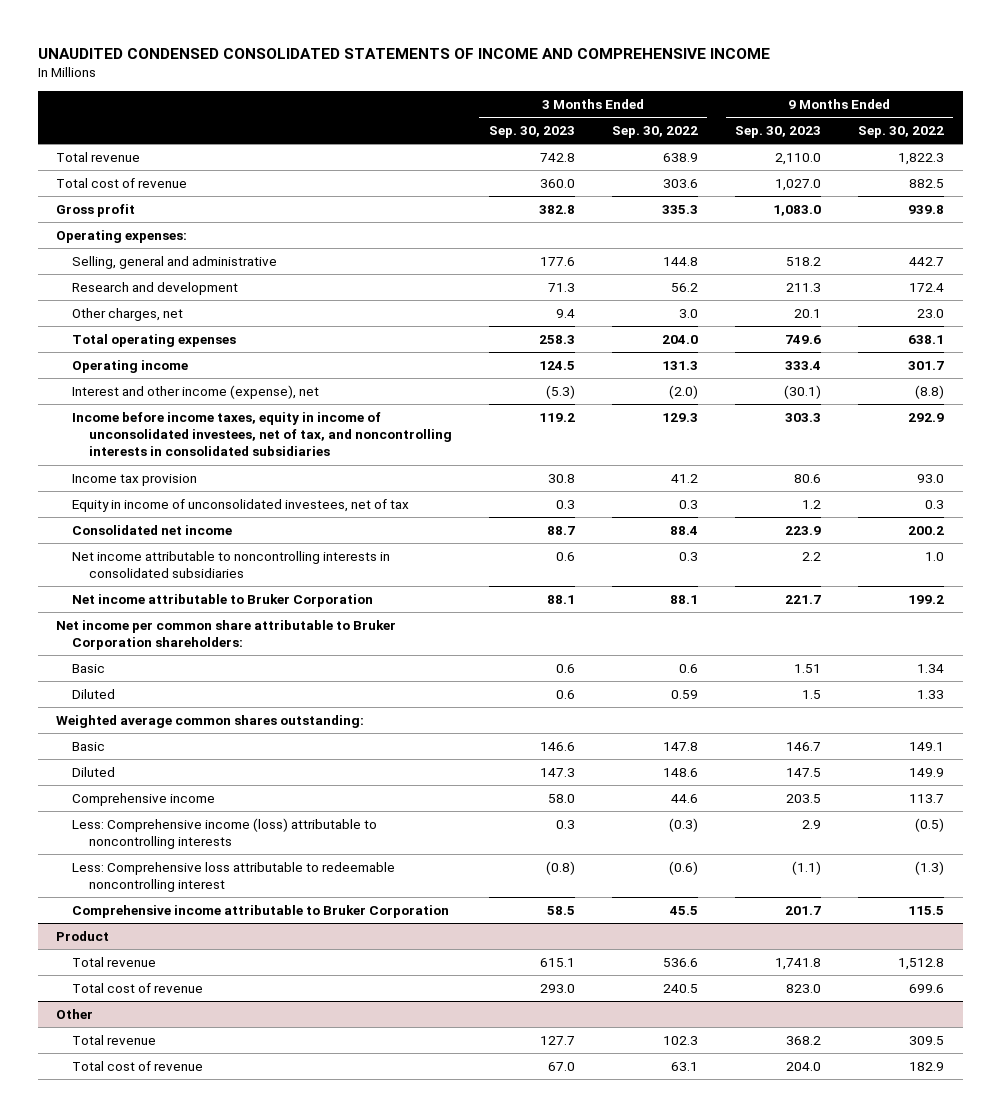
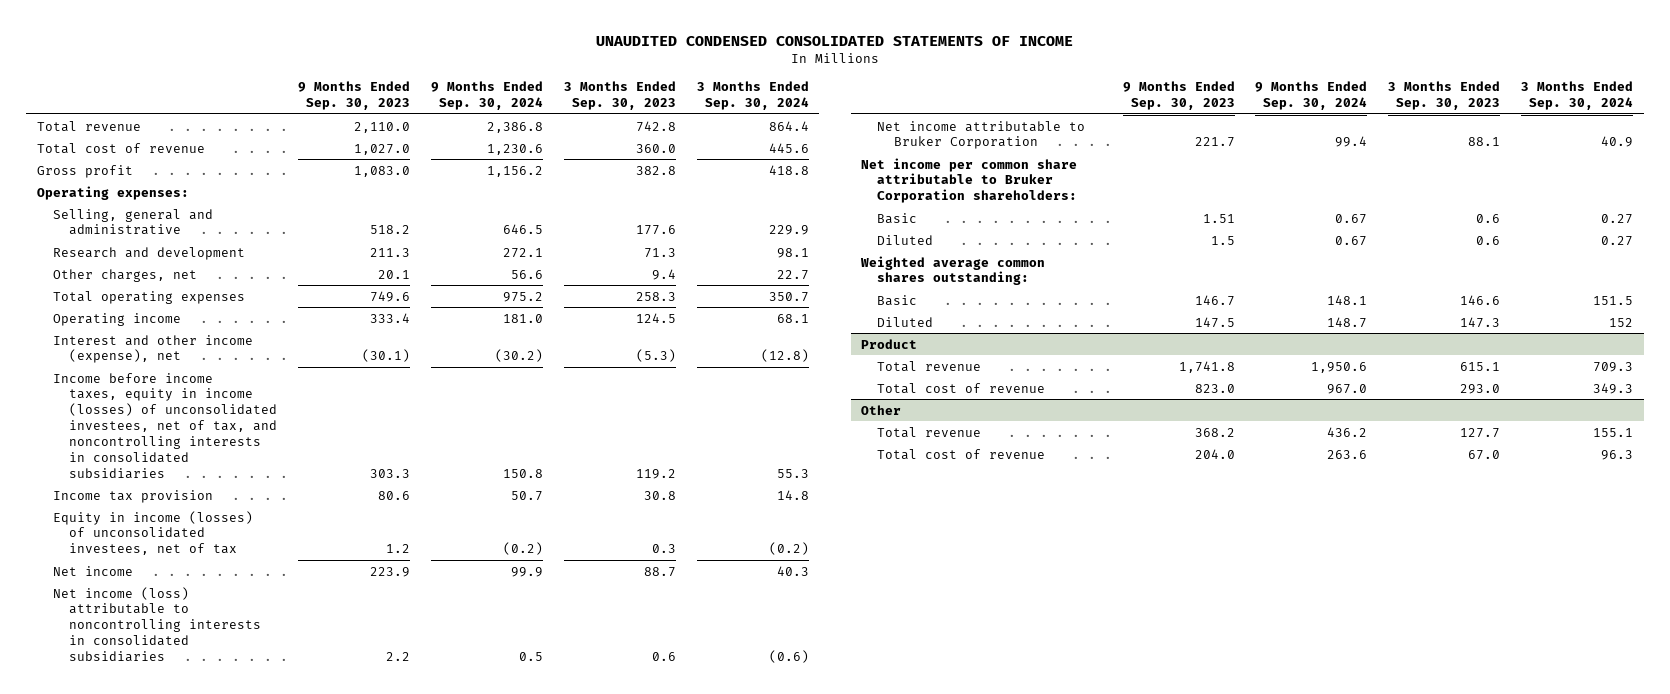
- UNAUDITED CONDENSED CONSOLIDATED STATEMENTS OF INCOME AND COMPREHENSIVE INCOME
+ UNAUDITED CONDENSED CONSOLIDATED STATEMENTS OF INCOME
- | 3 Months Ended Sep. 30, 2023 | 3 Months Ended Sep. 30, 2022 | 9 Months Ended Sep. 30, 2023 | 9 Months Ended Sep. 30, 2022
+ | 9 Months Ended Sep. 30, 2023 | 9 Months Ended Sep. 30, 2024 | 3 Months Ended Sep. 30, 2023 | 3 Months Ended Sep. 30, 2024
- Income before income taxes, equity in income of unconsolidated investees, net of tax, and noncontrolling interests in consolidated subsidiaries | 119.2 | 129.3 | 303.3 | 292.9
+ Income before income taxes, equity in income (losses) of unconsolidated investees, net of tax, and noncontrolling interests in consolidated subsidiaries | 303.3 | 150.8 | 119.2 | 55.3
- Equity in income of unconsolidated investees, net of tax | 0.3 | 0.3 | 1.2 | 0.3
- Consolidated net income | 88.7 | 88.4 | 223.9 | 200.2
- Net income attributable to noncontrolling interests in consolidated subsidiaries | 0.6 | 0.3 | 2.2 | 1.0
+ Equity in income (losses) of unconsolidated investees, net of tax | 1.2 | (0.2) | 0.3 | (0.2)
+ Net income | 223.9 | 99.9 | 88.7 | 40.3
+ Net income (loss) attributable to noncontrolling interests in consolidated subsidiaries | 2.2 | 0.5 | 0.6 | (0.6)
- Comprehensive income | 58.0 | 44.6 | 203.5 | 113.7
- Less: Comprehensive income (loss) attributable to noncontrolling interests | 0.3 | (0.3) | 2.9 | (0.5)
- Less: Comprehensive loss attributable to redeemable noncontrolling interest | (0.8) | (0.6) | (1.1) | (1.3)
- Comprehensive income attributable to Bruker Corporation | 58.5 | 45.5 | 201.7 | 115.5

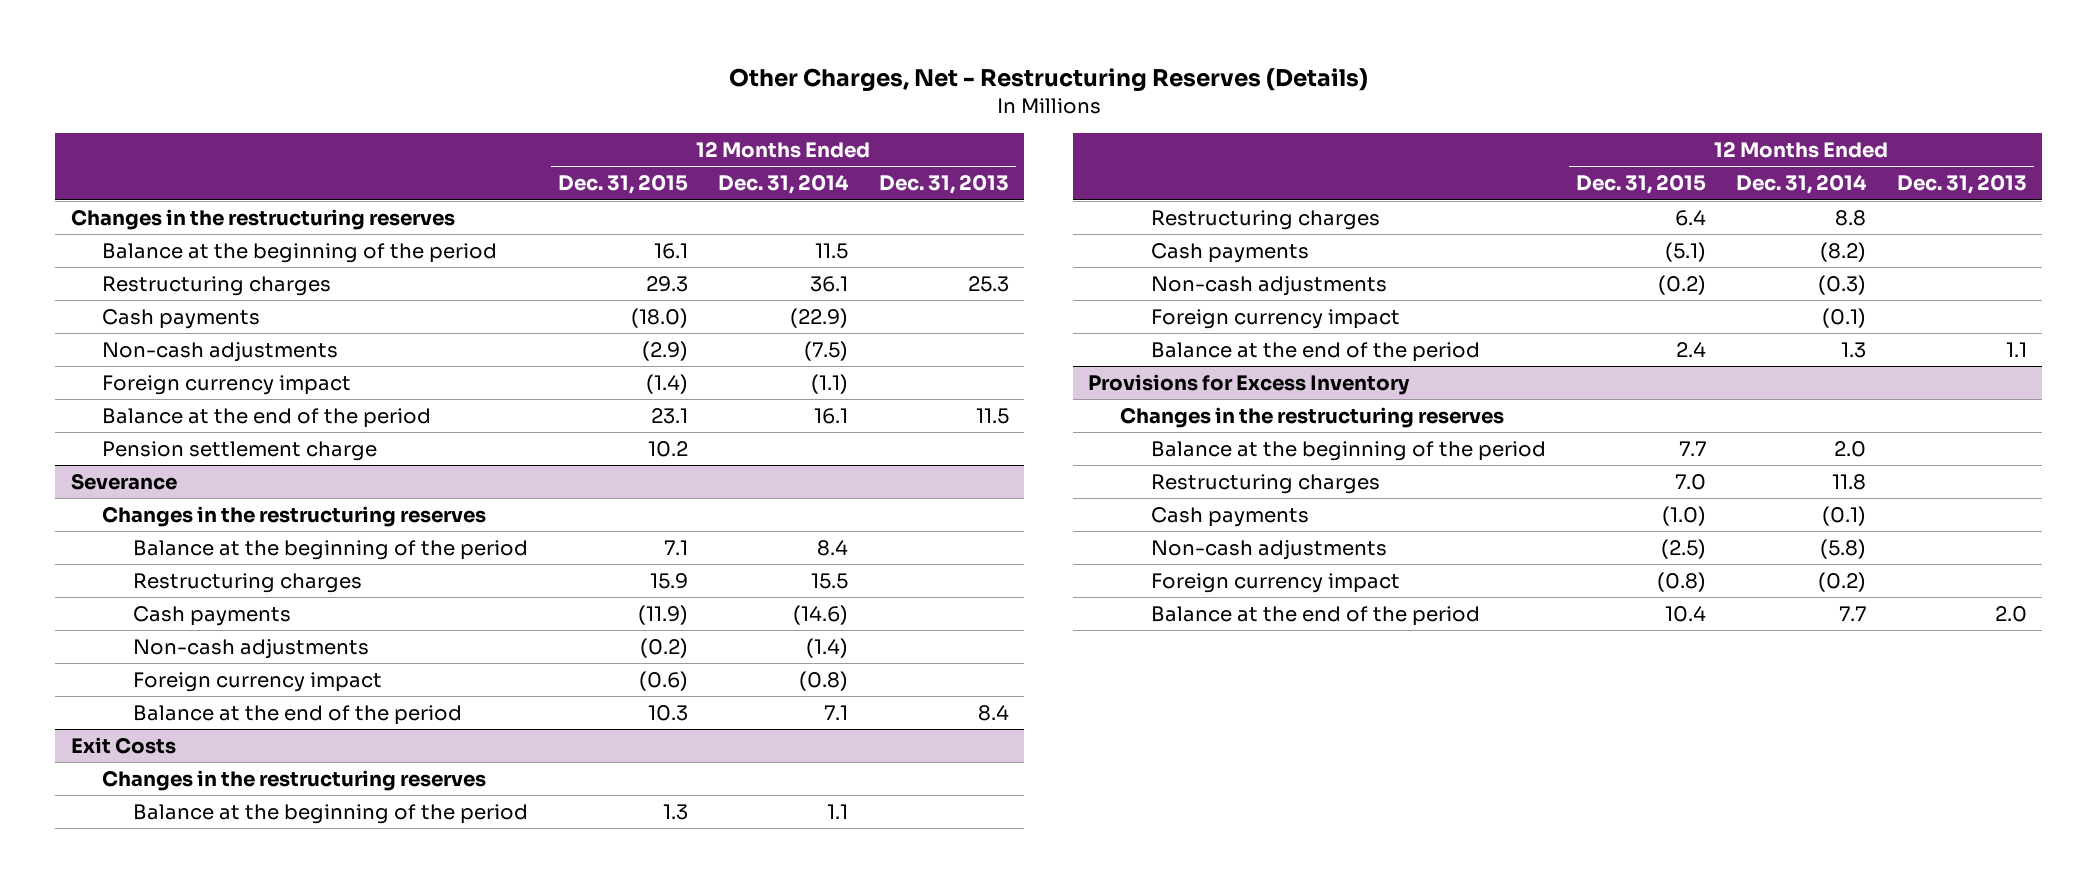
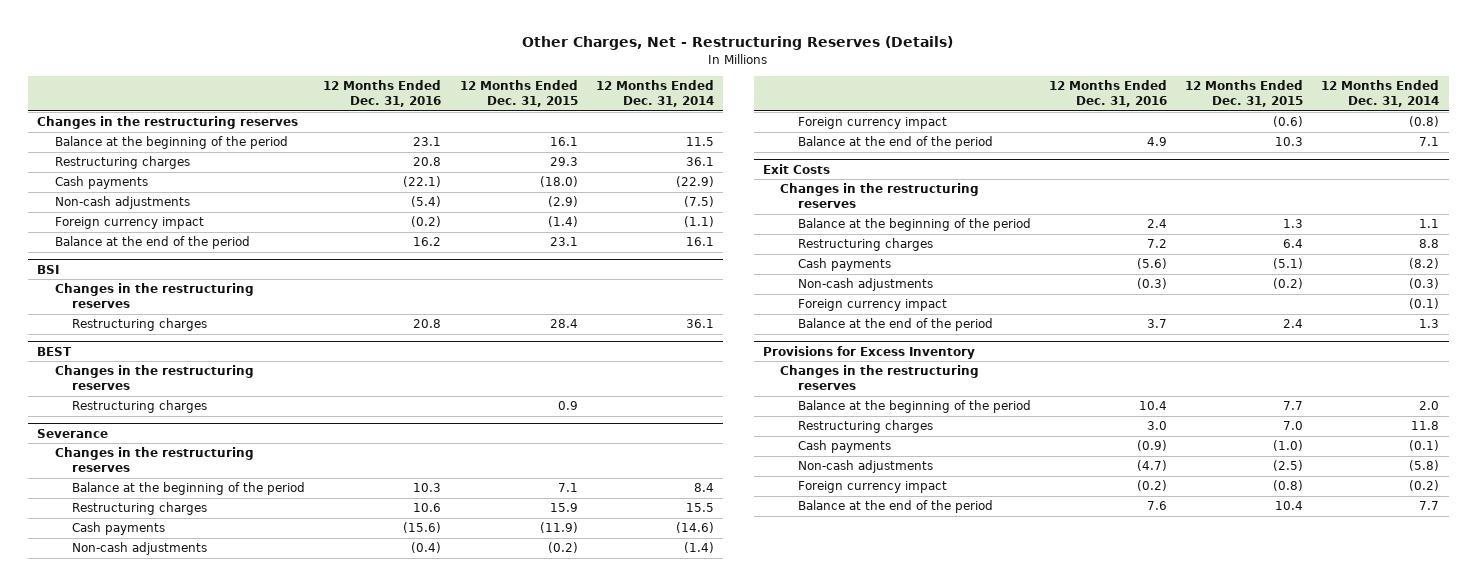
- | 12 Months Ended Dec. 31, 2015 | 12 Months Ended Dec. 31, 2014 | 12 Months Ended Dec. 31, 2013
+ | 12 Months Ended Dec. 31, 2016 | 12 Months Ended Dec. 31, 2015 | 12 Months Ended Dec. 31, 2014
- Pension settlement charge | 10.2 | |
+ BSI
+ Changes in the restructuring reserves
+ Restructuring charges | 20.8 | 28.4 | 36.1
+ BEST
+ Changes in the restructuring reserves
+ Restructuring charges | | 0.9 |

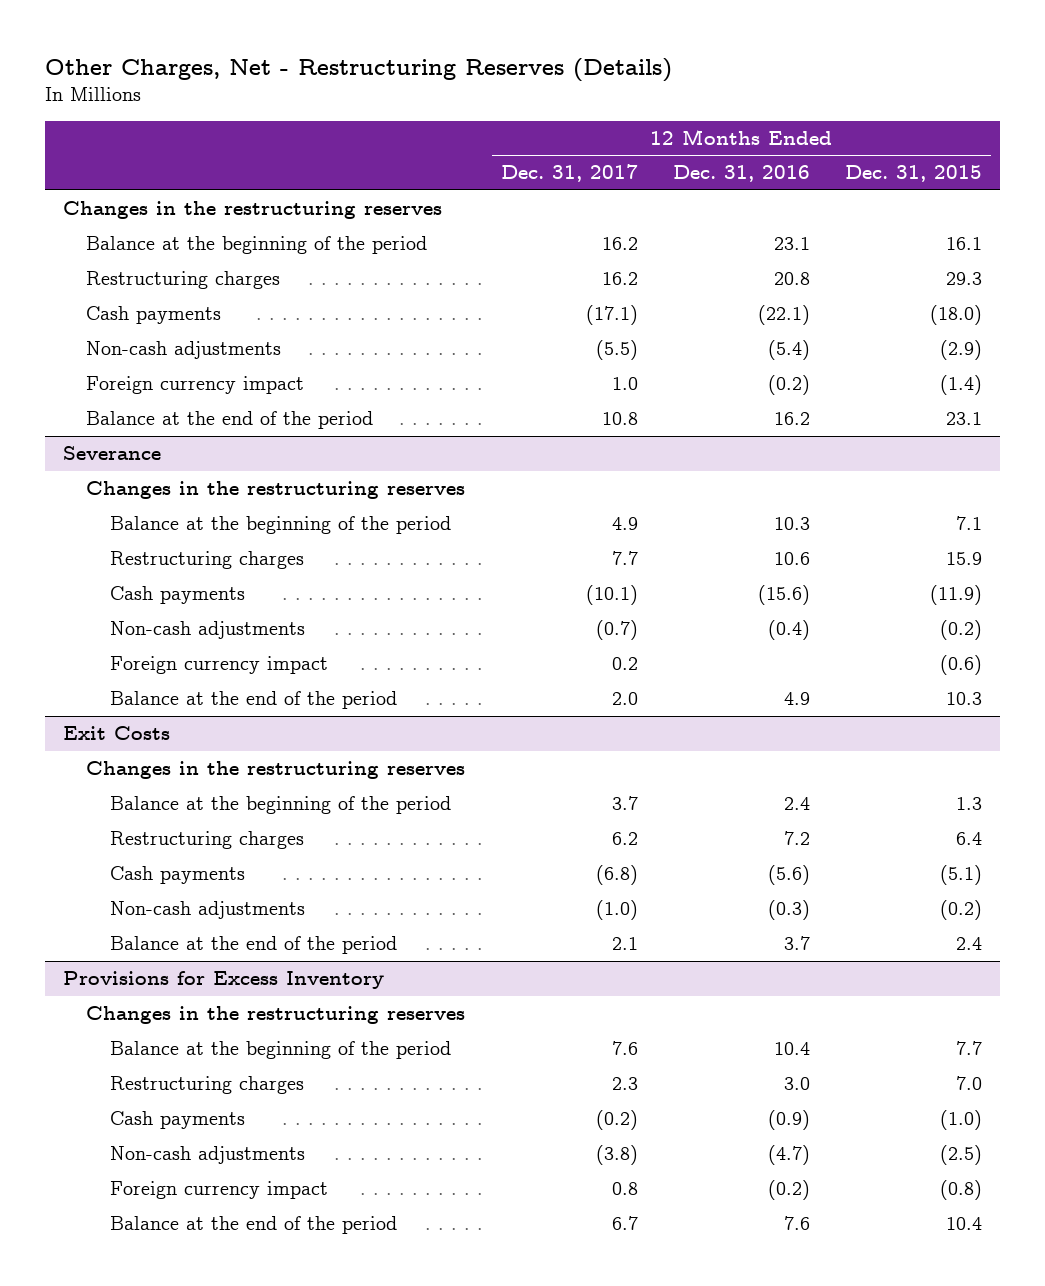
- | 12 Months Ended Dec. 31, 2016 | 12 Months Ended Dec. 31, 2015 | 12 Months Ended Dec. 31, 2014
+ | 12 Months Ended Dec. 31, 2017 | 12 Months Ended Dec. 31, 2016 | 12 Months Ended Dec. 31, 2015
- BSI
- Changes in the restructuring reserves
- Restructuring charges | 20.8 | 28.4 | 36.1
- BEST
- Changes in the restructuring reserves
- Restructuring charges | | 0.9 |
@ Exit Costs
- Foreign currency impact | | | (0.1)

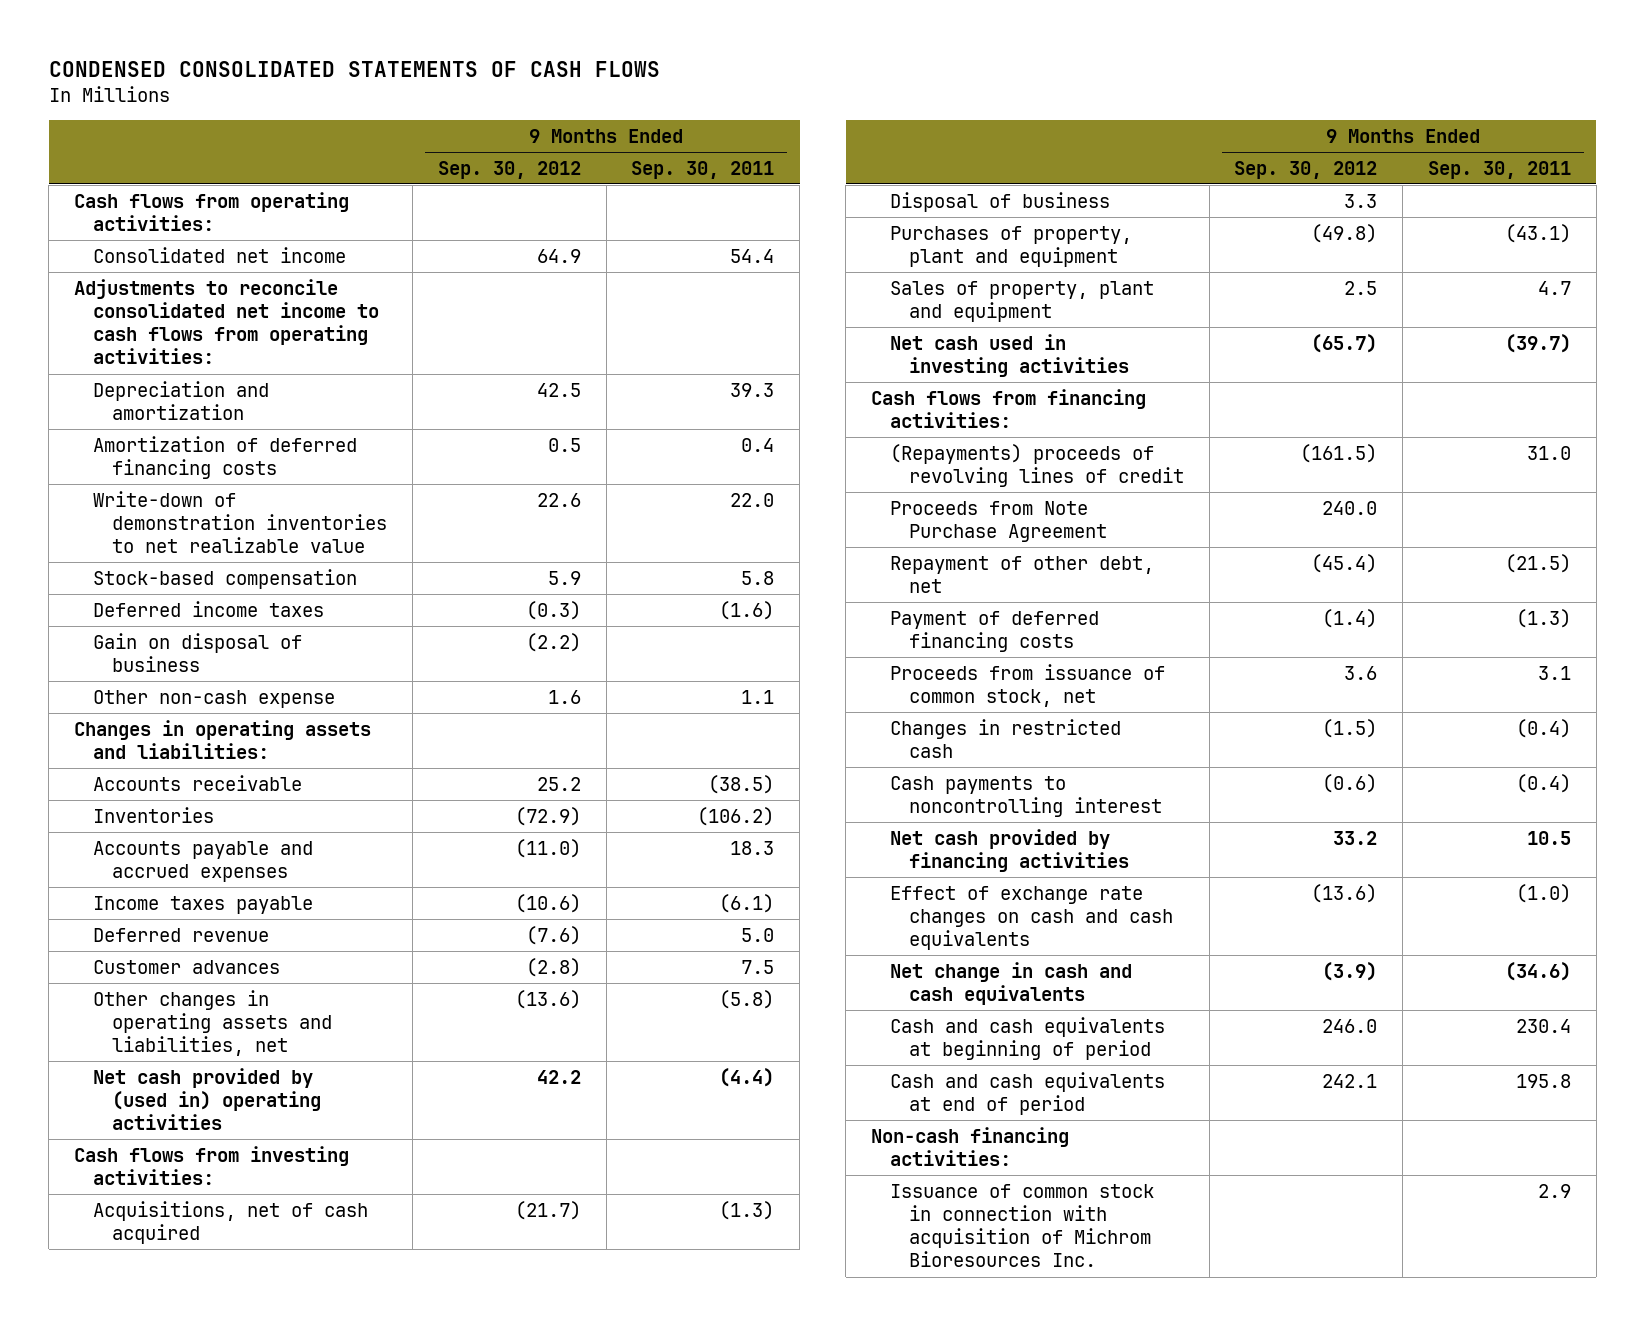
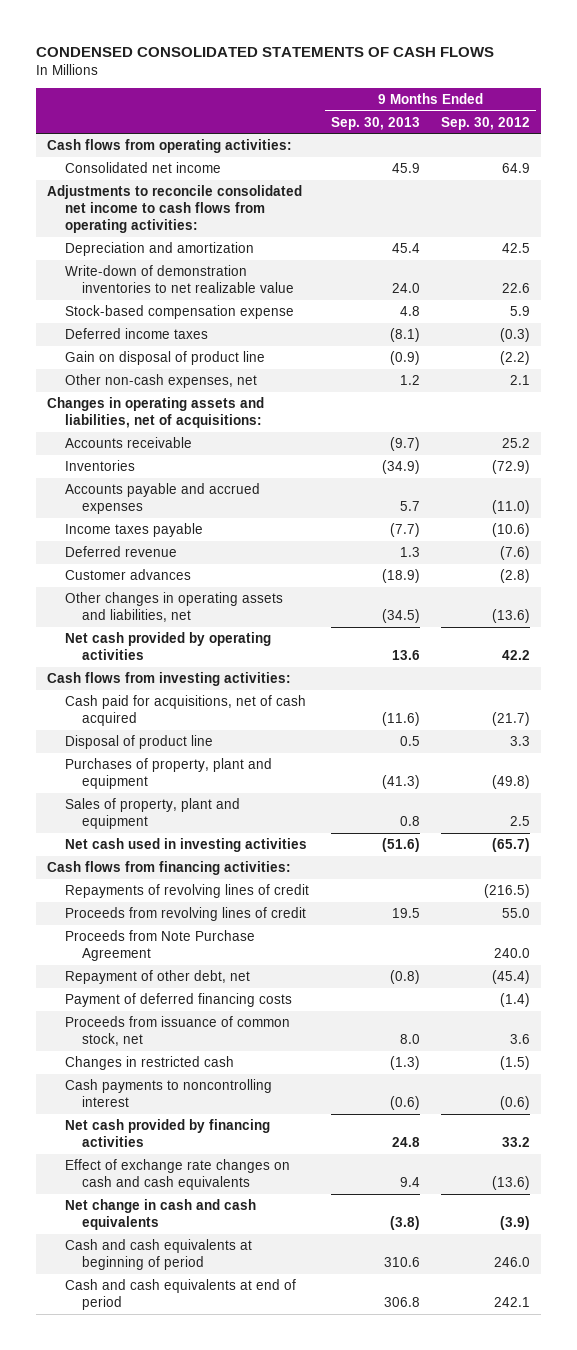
- | 9 Months Ended Sep. 30, 2012 | 9 Months Ended Sep. 30, 2011
+ | 9 Months Ended Sep. 30, 2013 | 9 Months Ended Sep. 30, 2012
- Amortization of deferred financing costs | 0.5 | 0.4
- Stock-based compensation | 5.9 | 5.8
+ Stock-based compensation expense | 4.8 | 5.9
- Gain on disposal of business | (2.2) |
- Other non-cash expense | 1.6 | 1.1
- Changes in operating assets and liabilities:
+ Gain on disposal of product line | (0.9) | (2.2)
+ Other non-cash expenses, net | 1.2 | 2.1
+ Changes in operating assets and liabilities, net of acquisitions:
- Net cash provided by (used in) operating activities | 42.2 | (4.4)
+ Net cash provided by operating activities | 13.6 | 42.2
- Acquisitions, net of cash acquired | (21.7) | (1.3)
- Disposal of business | 3.3 |
+ Cash paid for acquisitions, net of cash acquired | (11.6) | (21.7)
+ Disposal of product line | 0.5 | 3.3
- (Repayments) proceeds of revolving lines of credit | (161.5) | 31.0
+ Repayments of revolving lines of credit | | (216.5)
+ Proceeds from revolving lines of credit | 19.5 | 55.0
- Non-cash financing activities:
- Issuance of common stock in connection with acquisition of Michrom Bioresources Inc. | | 2.9

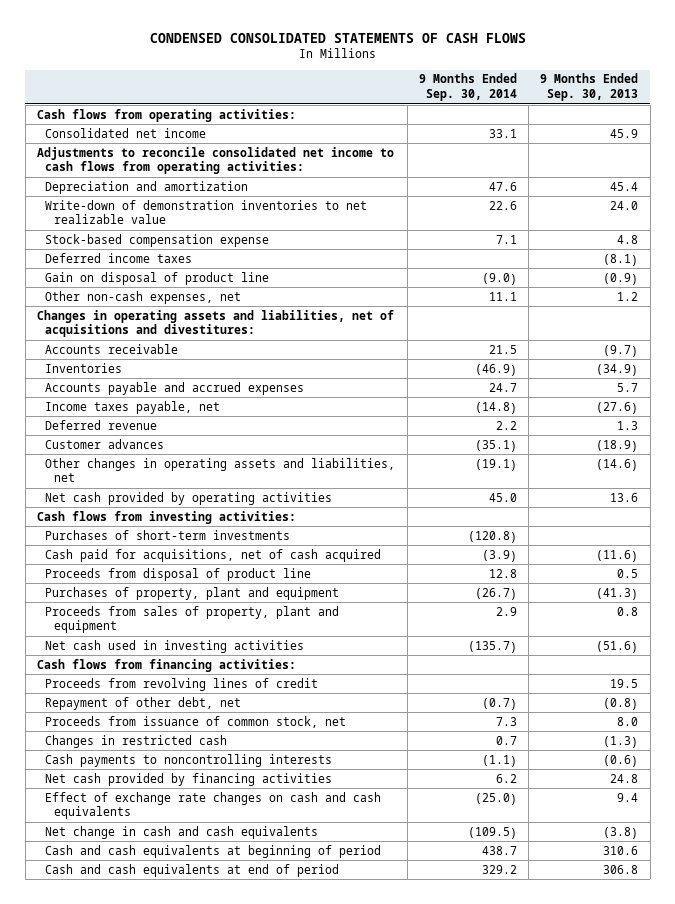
- | 9 Months Ended Sep. 30, 2013 | 9 Months Ended Sep. 30, 2012
+ | 9 Months Ended Sep. 30, 2014 | 9 Months Ended Sep. 30, 2013
- Changes in operating assets and liabilities, net of acquisitions:
+ Changes in operating assets and liabilities, net of acquisitions and divestitures:
- Income taxes payable | (7.7) | (10.6)
+ Income taxes payable, net | (14.8) | (27.6)
- Other changes in operating assets and liabilities, net | (34.5) | (13.6)
+ Other changes in operating assets and liabilities, net | (19.1) | (14.6)
+ Purchases of short-term investments | (120.8) |
- Disposal of product line | 0.5 | 3.3
+ Proceeds from disposal of product line | 12.8 | 0.5
- Sales of property, plant and equipment | 0.8 | 2.5
+ Proceeds from sales of property, plant and equipment | 2.9 | 0.8
- Repayments of revolving lines of credit | | (216.5)
- Proceeds from Note Purchase Agreement | | 240.0
- Payment of deferred financing costs | | (1.4)
- Cash payments to noncontrolling interest | (0.6) | (0.6)
+ Cash payments to noncontrolling interests | (1.1) | (0.6)

